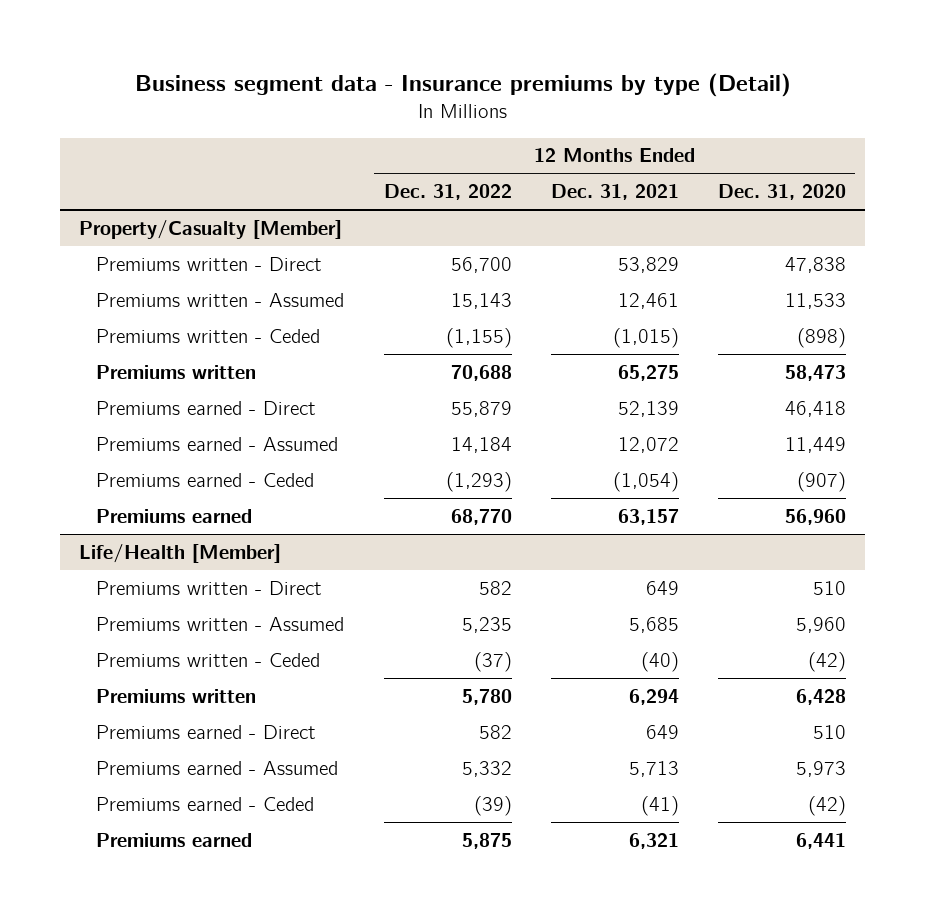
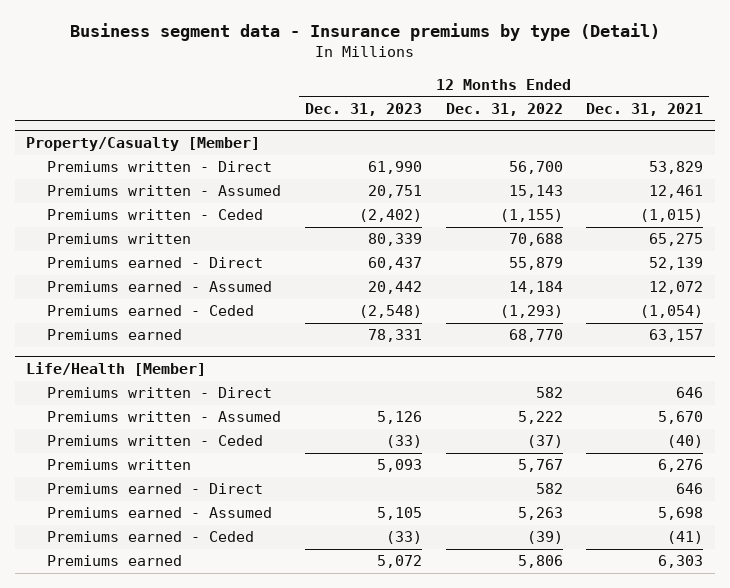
- | 12 Months Ended Dec. 31, 2022 | 12 Months Ended Dec. 31, 2021 | 12 Months Ended Dec. 31, 2020
+ | 12 Months Ended Dec. 31, 2023 | 12 Months Ended Dec. 31, 2022 | 12 Months Ended Dec. 31, 2021
@ Life/Health [Member]
- Premiums written - Direct | 582 | 649 | 510
- Premiums written - Assumed | 5,235 | 5,685 | 5,960
+ Premiums written - Direct | | 582 | 646
+ Premiums written - Assumed | 5,126 | 5,222 | 5,670
- Premiums written | 5,780 | 6,294 | 6,428
- Premiums earned - Direct | 582 | 649 | 510
- Premiums earned - Assumed | 5,332 | 5,713 | 5,973
+ Premiums written | 5,093 | 5,767 | 6,276
+ Premiums earned - Direct | | 582 | 646
+ Premiums earned - Assumed | 5,105 | 5,263 | 5,698
- Premiums earned | 5,875 | 6,321 | 6,441
+ Premiums earned | 5,072 | 5,806 | 6,303

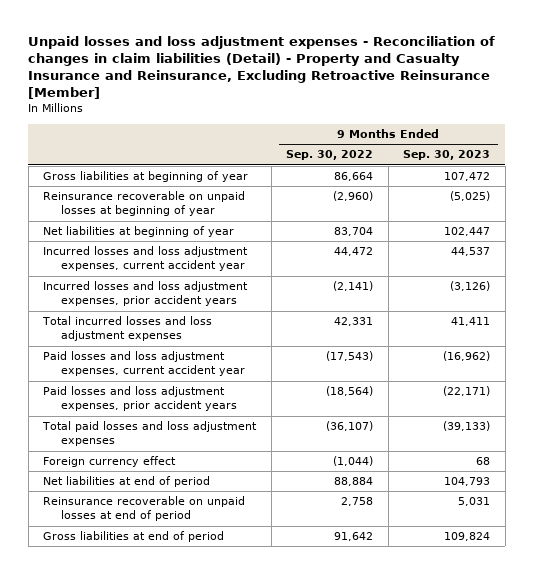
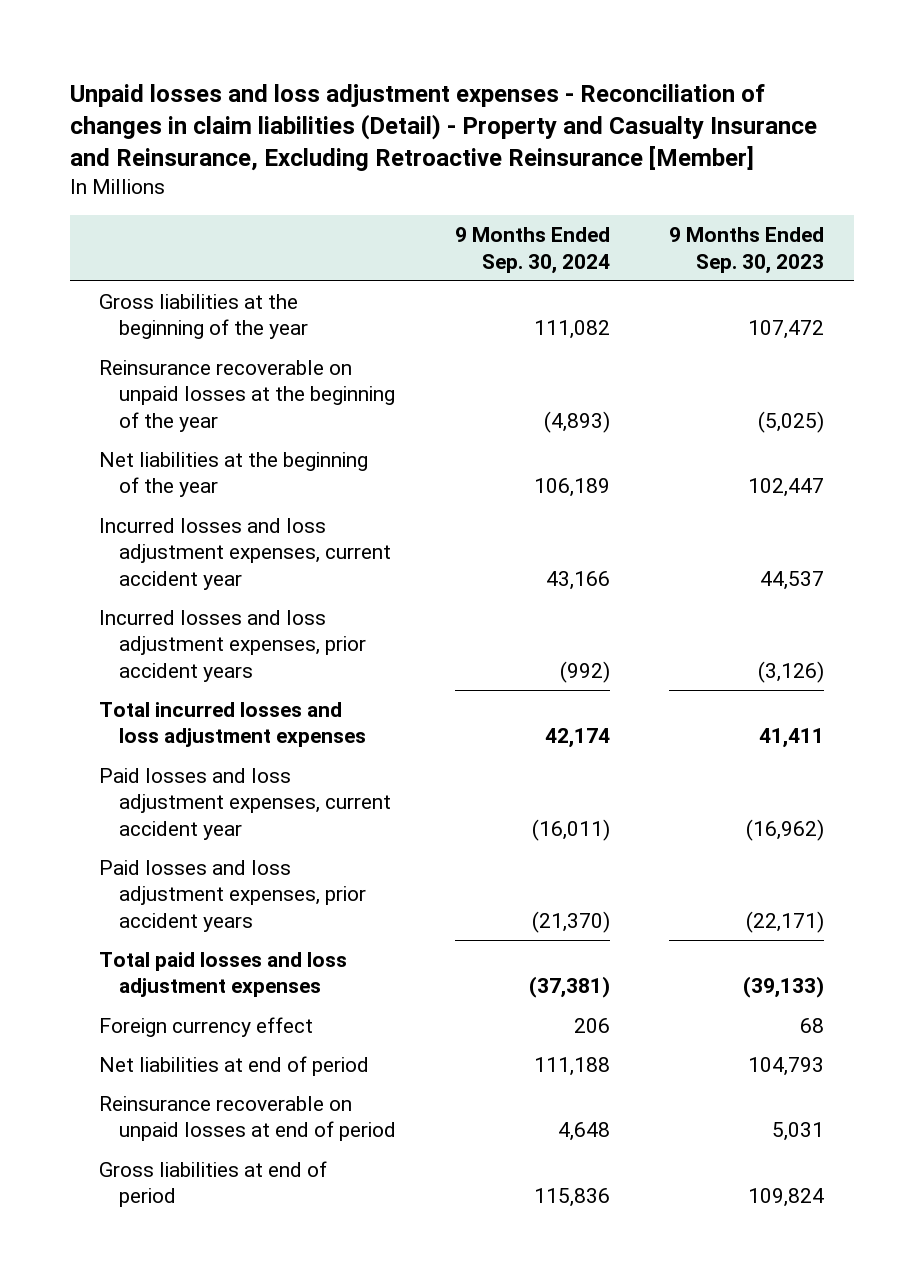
- | 9 Months Ended Sep. 30, 2022 | 9 Months Ended Sep. 30, 2023
+ | 9 Months Ended Sep. 30, 2024 | 9 Months Ended Sep. 30, 2023
- Gross liabilities at beginning of year | 86,664 | 107,472
- Reinsurance recoverable on unpaid losses at beginning of year | (2,960) | (5,025)
- Net liabilities at beginning of year | 83,704 | 102,447
+ Gross liabilities at the beginning of the year | 111,082 | 107,472
+ Reinsurance recoverable on unpaid losses at the beginning of the year | (4,893) | (5,025)
+ Net liabilities at the beginning of the year | 106,189 | 102,447

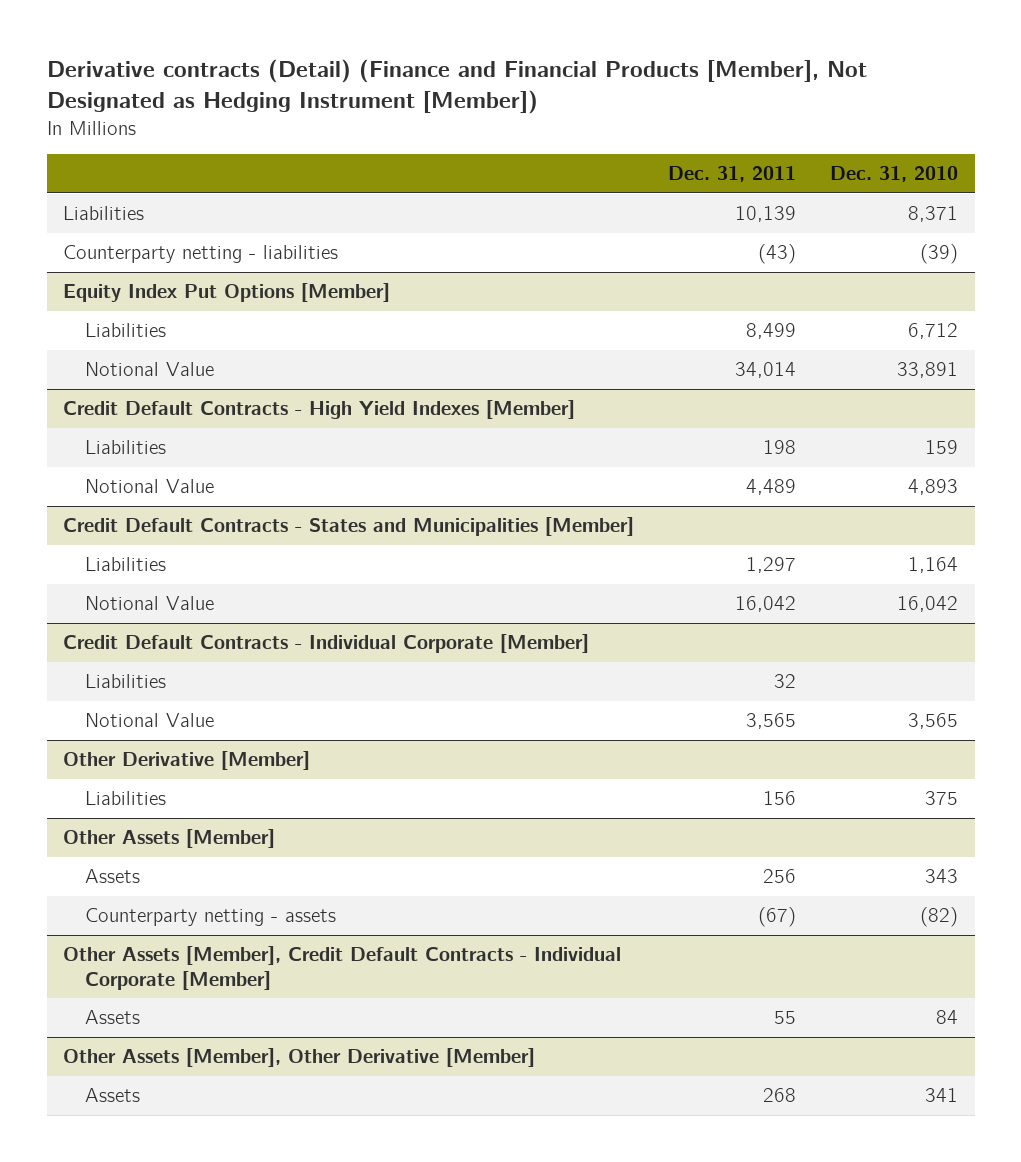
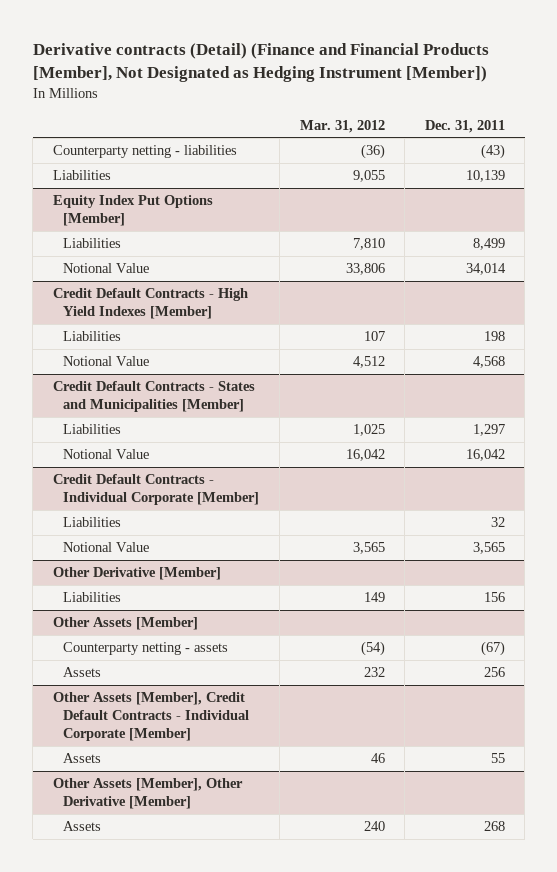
- | Dec. 31, 2011 | Dec. 31, 2010
+ | Mar. 31, 2012 | Dec. 31, 2011
moved down: Liabilities | 9,055 | 10,139
@ Credit Default Contracts - High Yield Indexes [Member]
- Notional Value | 4,489 | 4,893
+ Notional Value | 4,512 | 4,568
@ Other Assets [Member]
moved down: Assets | 232 | 256

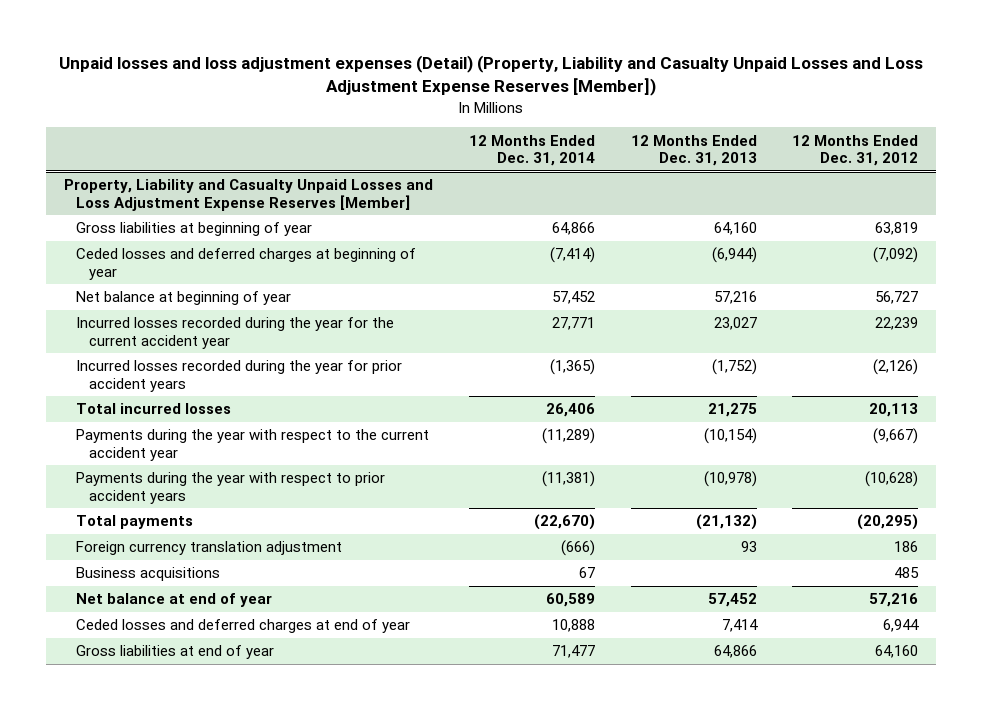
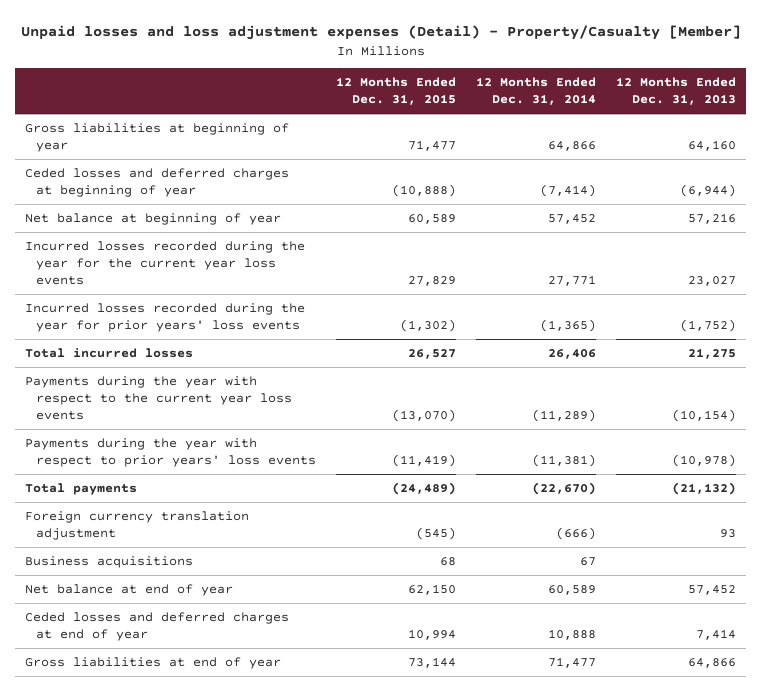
- Unpaid losses and loss adjustment expenses (Detail) (Property, Liability and Casualty Unpaid Losses and Loss Adjustment Expense Reserves [Member])
+ Unpaid losses and loss adjustment expenses (Detail) - Property/Casualty [Member]
- | 12 Months Ended Dec. 31, 2014 | 12 Months Ended Dec. 31, 2013 | 12 Months Ended Dec. 31, 2012
+ | 12 Months Ended Dec. 31, 2015 | 12 Months Ended Dec. 31, 2014 | 12 Months Ended Dec. 31, 2013
- Property, Liability and Casualty Unpaid Losses and Loss Adjustment Expense Reserves [Member]
- Incurred losses recorded during the year for the current accident year | 27,771 | 23,027 | 22,239
- Incurred losses recorded during the year for prior accident years | (1,365) | (1,752) | (2,126)
+ Incurred losses recorded during the year for the current year loss events | 27,829 | 27,771 | 23,027
+ Incurred losses recorded during the year for prior years' loss events | (1,302) | (1,365) | (1,752)
- Payments during the year with respect to the current accident year | (11,289) | (10,154) | (9,667)
- Payments during the year with respect to prior accident years | (11,381) | (10,978) | (10,628)
+ Payments during the year with respect to the current year loss events | (13,070) | (11,289) | (10,154)
+ Payments during the year with respect to prior years' loss events | (11,419) | (11,381) | (10,978)

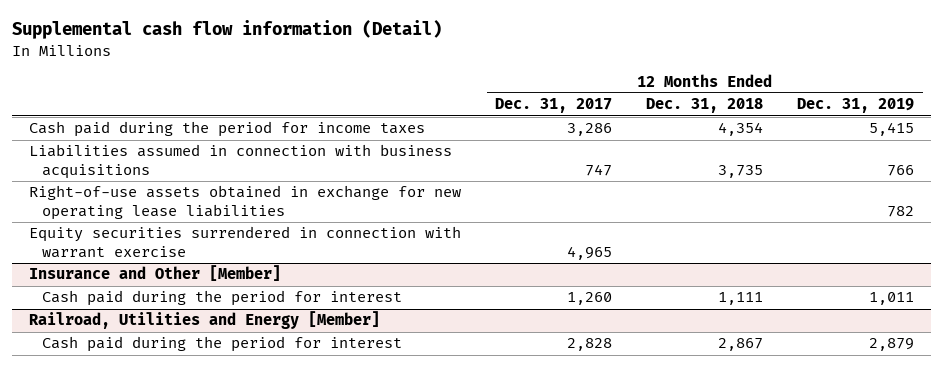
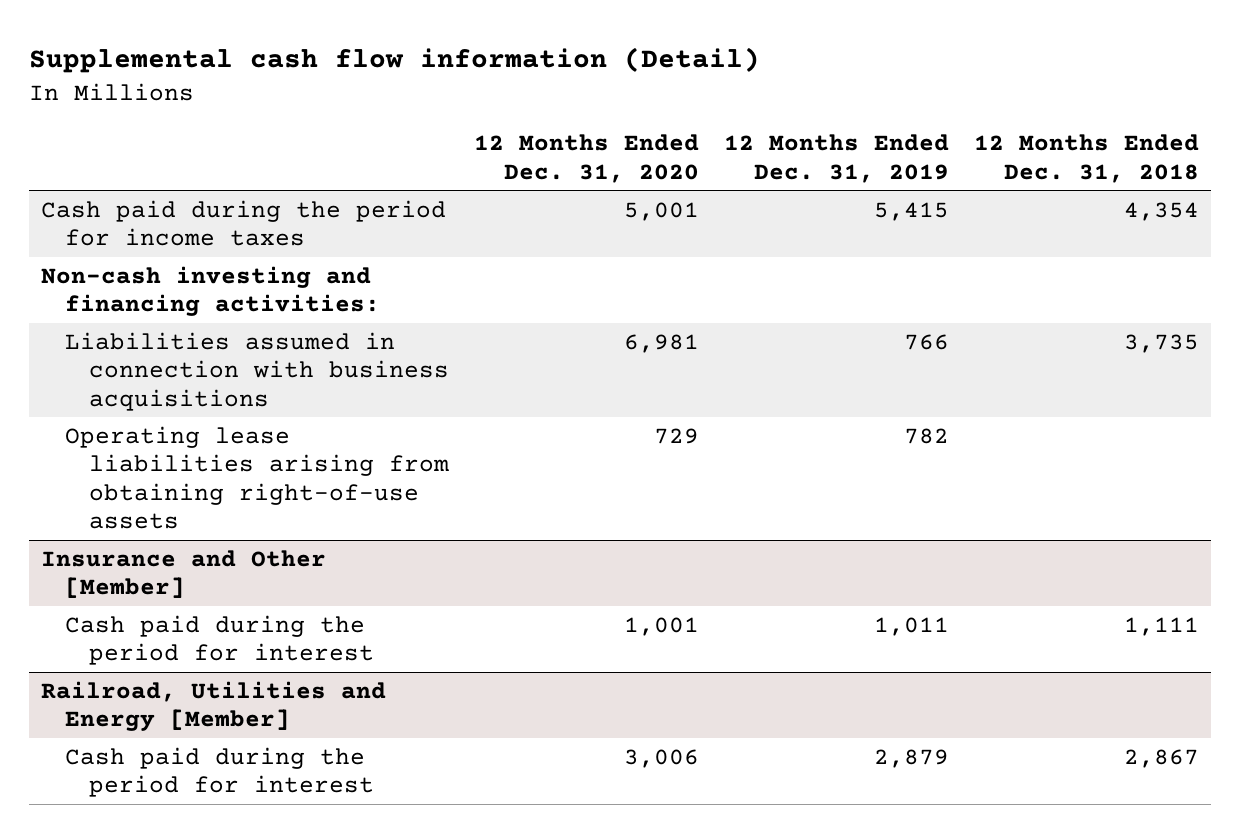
- | 12 Months Ended Dec. 31, 2017 | 12 Months Ended Dec. 31, 2018 | 12 Months Ended Dec. 31, 2019
+ | 12 Months Ended Dec. 31, 2020 | 12 Months Ended Dec. 31, 2019 | 12 Months Ended Dec. 31, 2018
+ Non-cash investing and financing activities:
- Right-of-use assets obtained in exchange for new operating lease liabilities | | | 782
- Equity securities surrendered in connection with warrant exercise | 4,965 | |
+ Operating lease liabilities arising from obtaining right-of-use assets | 729 | 782 |

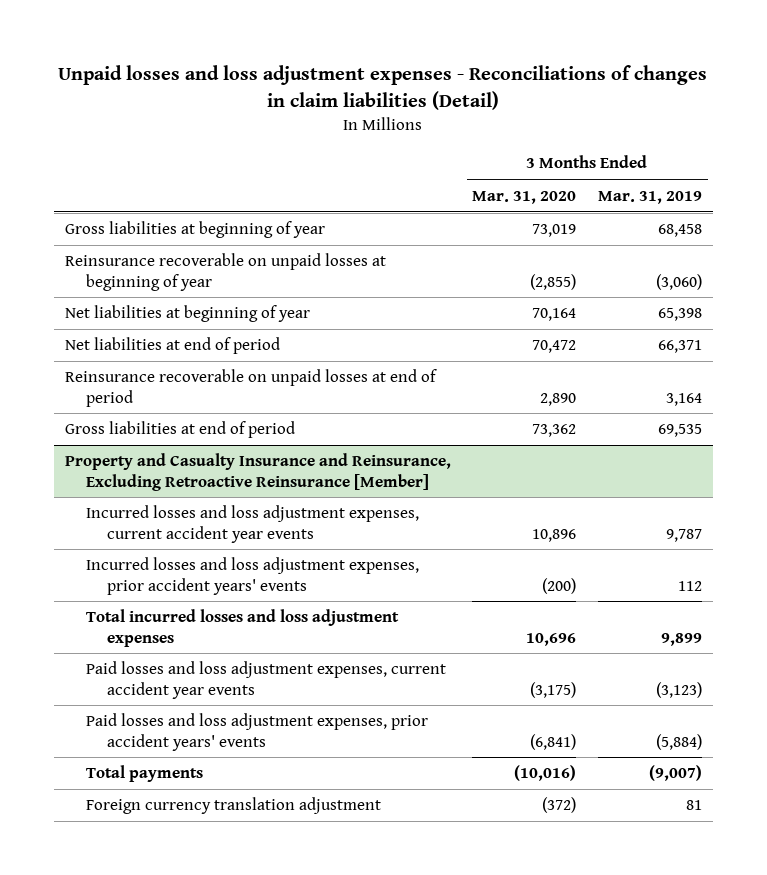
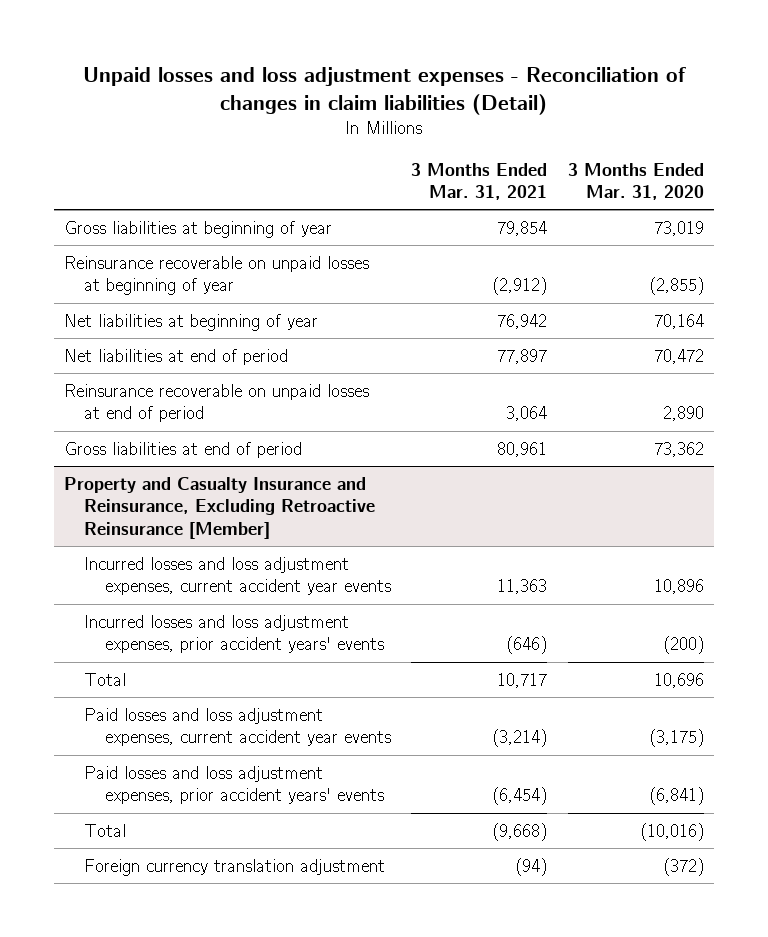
- Unpaid losses and loss adjustment expenses - Reconciliations of changes in claim liabilities (Detail)
+ Unpaid losses and loss adjustment expenses - Reconciliation of changes in claim liabilities (Detail)
- | 3 Months Ended Mar. 31, 2020 | 3 Months Ended Mar. 31, 2019
+ | 3 Months Ended Mar. 31, 2021 | 3 Months Ended Mar. 31, 2020
@ Property and Casualty Insurance and Reinsurance, Excluding Retroactive Reinsurance [Member]
- Total incurred losses and loss adjustment expenses | 10,696 | 9,899
+ Total | 10,717 | 10,696
- Total payments | (10,016) | (9,007)
+ Total | (9,668) | (10,016)

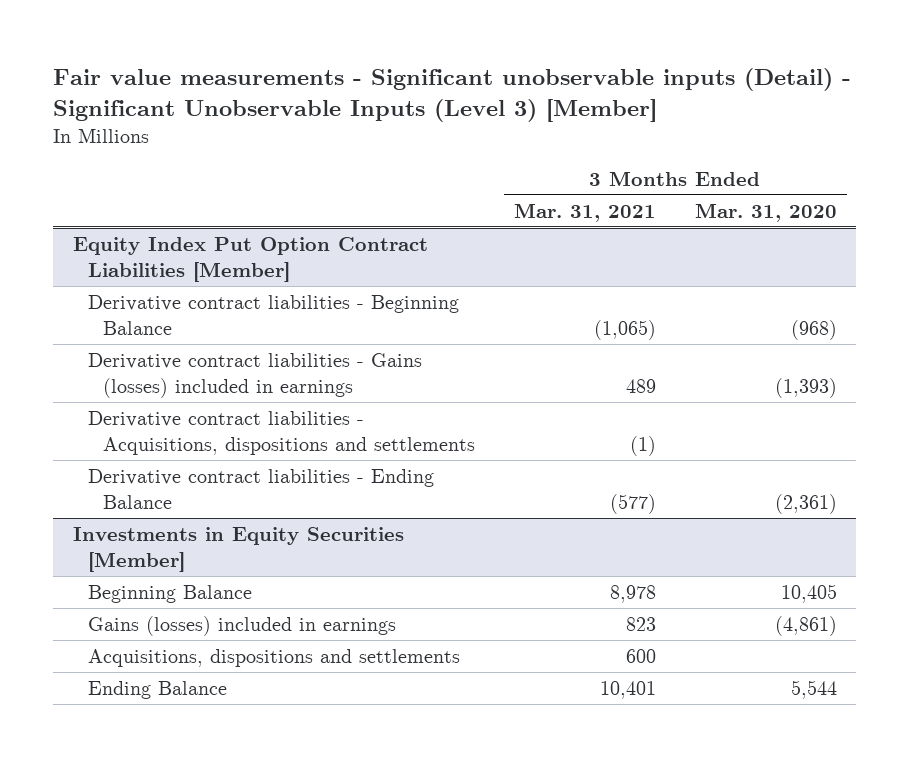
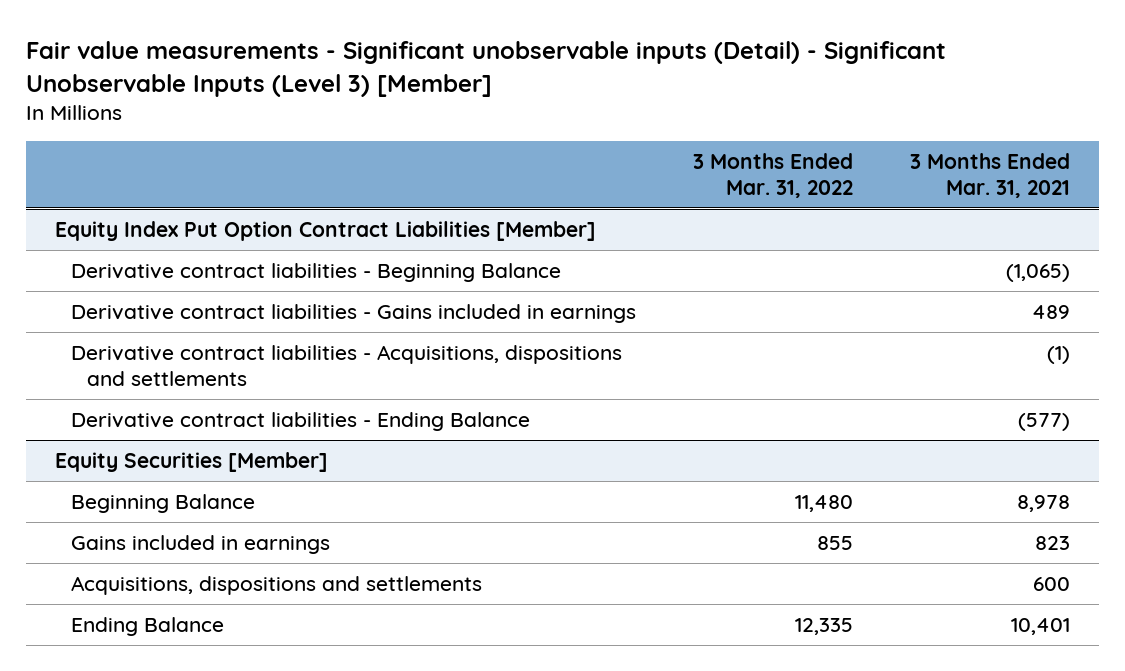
- | 3 Months Ended Mar. 31, 2021 | 3 Months Ended Mar. 31, 2020
+ | 3 Months Ended Mar. 31, 2022 | 3 Months Ended Mar. 31, 2021
@ Equity Index Put Option Contract Liabilities [Member]
- Derivative contract liabilities - Gains (losses) included in earnings | 489 | (1,393)
+ Derivative contract liabilities - Gains included in earnings | | 489
- Investments in Equity Securities [Member]
+ Equity Securities [Member]
- Gains (losses) included in earnings | 823 | (4,861)
+ Gains included in earnings | 855 | 823

